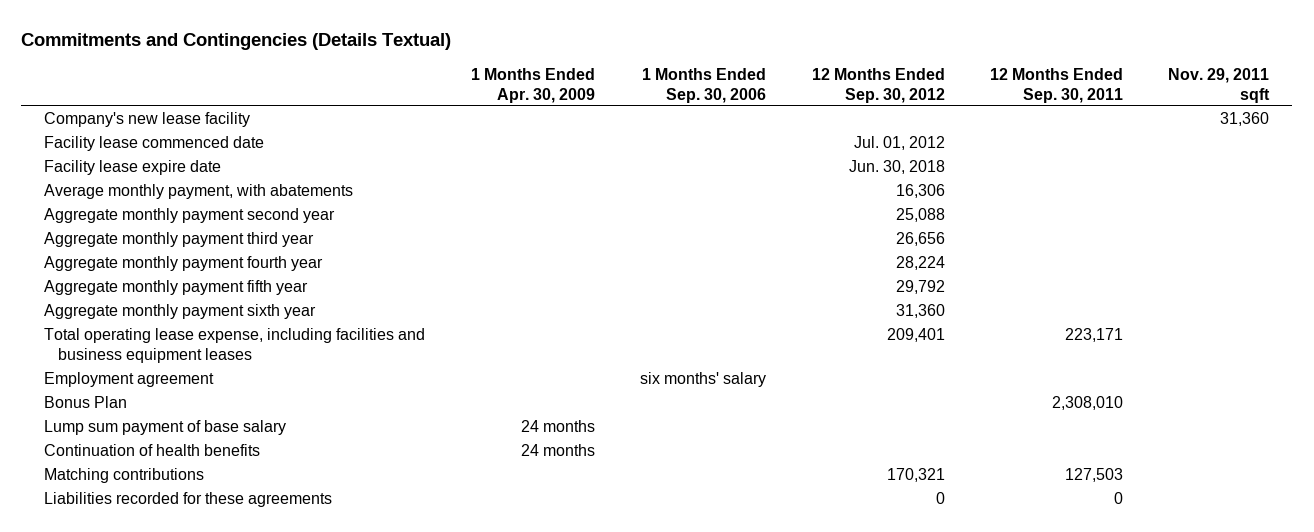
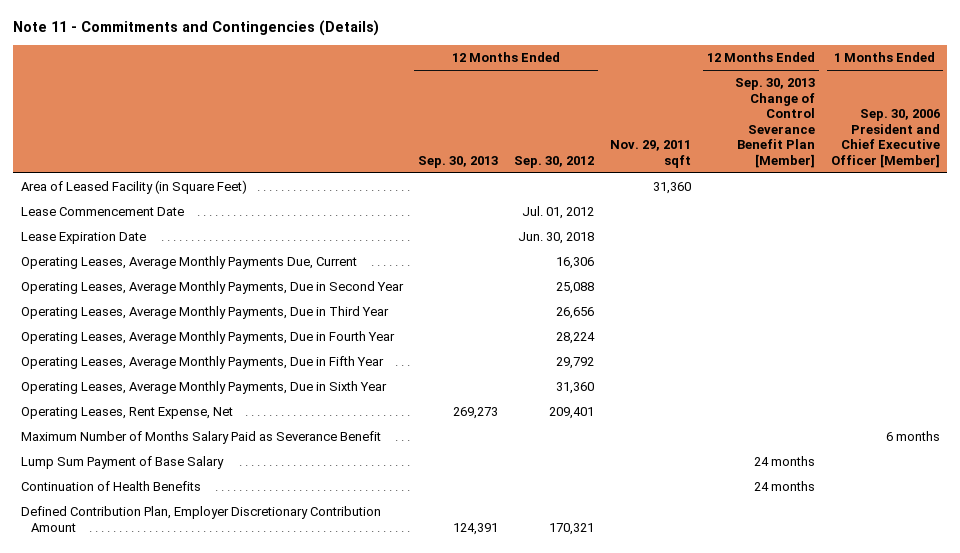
- Commitments and Contingencies (Details Textual)
+ Note 11 - Commitments and Contingencies (Details)
- | 1 Months Ended Apr. 30, 2009 | 1 Months Ended Sep. 30, 2006 | 12 Months Ended Sep. 30, 2012 | 12 Months Ended Sep. 30, 2011 | Nov. 29, 2011 sqft
+ | 12 Months Ended Sep. 30, 2013 | 12 Months Ended Sep. 30, 2012 | Nov. 29, 2011 sqft | 12 Months Ended Sep. 30, 2013 Change of Control Severance Benefit Plan [Member] | 1 Months Ended Sep. 30, 2006 President and Chief Executive Officer [Member]
- Company's new lease facility | | | | | 31,360
- Facility lease commenced date | | | Jul. 01, 2012 | |
- Facility lease expire date | | | Jun. 30, 2018 | |
- Average monthly payment, with abatements | | | 16,306 | |
- Aggregate monthly payment second year | | | 25,088 | |
- Aggregate monthly payment third year | | | 26,656 | |
- Aggregate monthly payment fourth year | | | 28,224 | |
- Aggregate monthly payment fifth year | | | 29,792 | |
- Aggregate monthly payment sixth year | | | 31,360 | |
- Total operating lease expense, including facilities and business equipment leases | | | 209,401 | 223,171 |
- Employment agreement | | six months' salary | | |
- Bonus Plan | | | | 2,308,010 |
- Lump sum payment of base salary | 24 months | | | |
- Continuation of health benefits | 24 months | | | |
- Matching contributions | | | 170,321 | 127,503 |
- Liabilities recorded for these agreements | | | 0 | 0 |
+ Area of Leased Facility (in Square Feet) | | | 31,360 | |
+ Lease Commencement Date | | Jul. 01, 2012 | | |
+ Lease Expiration Date | | Jun. 30, 2018 | | |
+ Operating Leases, Average Monthly Payments Due, Current | | 16,306 | | |
+ Operating Leases, Average Monthly Payments, Due in Second Year | | 25,088 | | |
+ Operating Leases, Average Monthly Payments, Due in Third Year | | 26,656 | | |
+ Operating Leases, Average Monthly Payments, Due in Fourth Year | | 28,224 | | |
+ Operating Leases, Average Monthly Payments, Due in Fifth Year | | 29,792 | | |
+ Operating Leases, Average Monthly Payments, Due in Sixth Year | | 31,360 | | |
+ Operating Leases, Rent Expense, Net | 269,273 | 209,401 | | |
+ Maximum Number of Months Salary Paid as Severance Benefit | | | | | 6 months
+ Lump Sum Payment of Base Salary | | | | 24 months |
+ Continuation of Health Benefits | | | | 24 months |
+ Defined Contribution Plan, Employer Discretionary Contribution Amount | 124,391 | 170,321 | | |

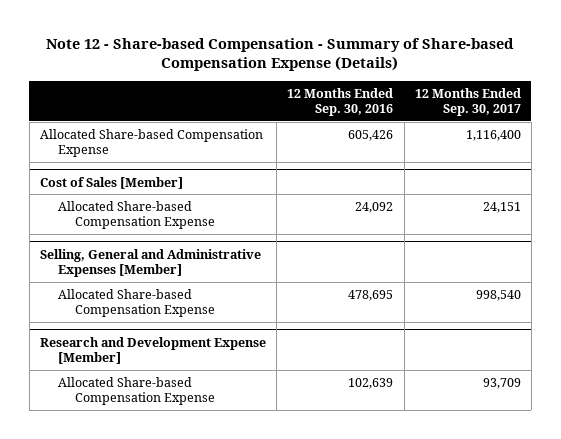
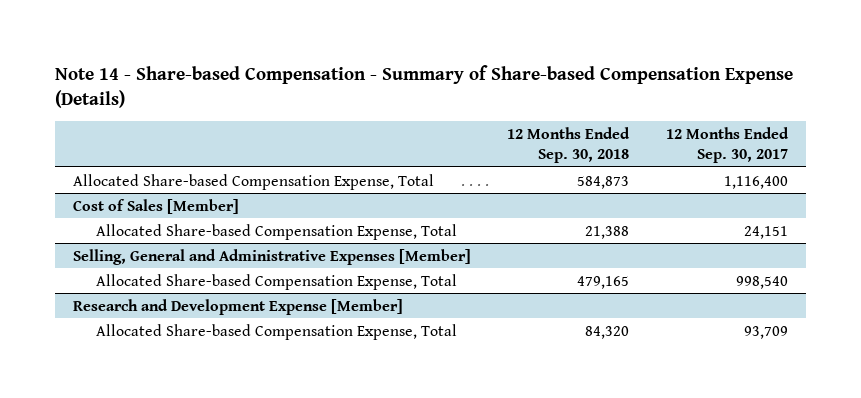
- Note 12 - Share-based Compensation - Summary of Share-based Compensation Expense (Details)
+ Note 14 - Share-based Compensation - Summary of Share-based Compensation Expense (Details)
- | 12 Months Ended Sep. 30, 2016 | 12 Months Ended Sep. 30, 2017
+ | 12 Months Ended Sep. 30, 2018 | 12 Months Ended Sep. 30, 2017
- Allocated Share-based Compensation Expense | 605,426 | 1,116,400
+ Allocated Share-based Compensation Expense, Total | 584,873 | 1,116,400
@ Cost of Sales [Member]
- Allocated Share-based Compensation Expense | 24,092 | 24,151
+ Allocated Share-based Compensation Expense, Total | 21,388 | 24,151
@ Selling, General and Administrative Expenses [Member]
- Allocated Share-based Compensation Expense | 478,695 | 998,540
+ Allocated Share-based Compensation Expense, Total | 479,165 | 998,540
@ Research and Development Expense [Member]
- Allocated Share-based Compensation Expense | 102,639 | 93,709
+ Allocated Share-based Compensation Expense, Total | 84,320 | 93,709

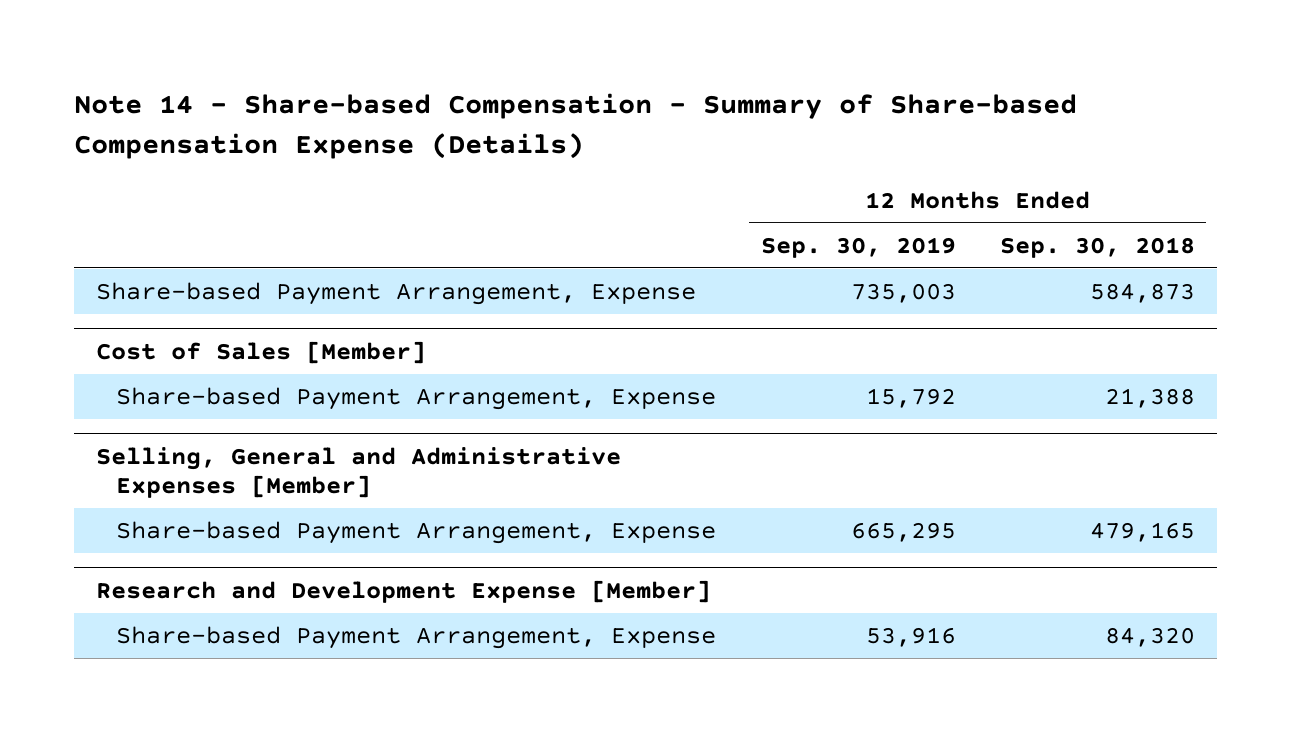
- | 12 Months Ended Sep. 30, 2018 | 12 Months Ended Sep. 30, 2017
+ | 12 Months Ended Sep. 30, 2019 | 12 Months Ended Sep. 30, 2018
- Allocated Share-based Compensation Expense, Total | 584,873 | 1,116,400
+ Share-based Payment Arrangement, Expense | 735,003 | 584,873
@ Cost of Sales [Member]
- Allocated Share-based Compensation Expense, Total | 21,388 | 24,151
+ Share-based Payment Arrangement, Expense | 15,792 | 21,388
@ Selling, General and Administrative Expenses [Member]
- Allocated Share-based Compensation Expense, Total | 479,165 | 998,540
+ Share-based Payment Arrangement, Expense | 665,295 | 479,165
@ Research and Development Expense [Member]
- Allocated Share-based Compensation Expense, Total | 84,320 | 93,709
+ Share-based Payment Arrangement, Expense | 53,916 | 84,320

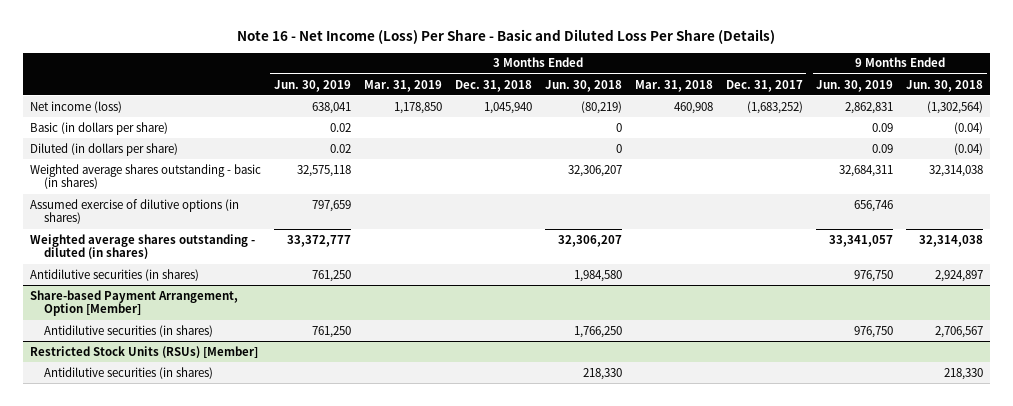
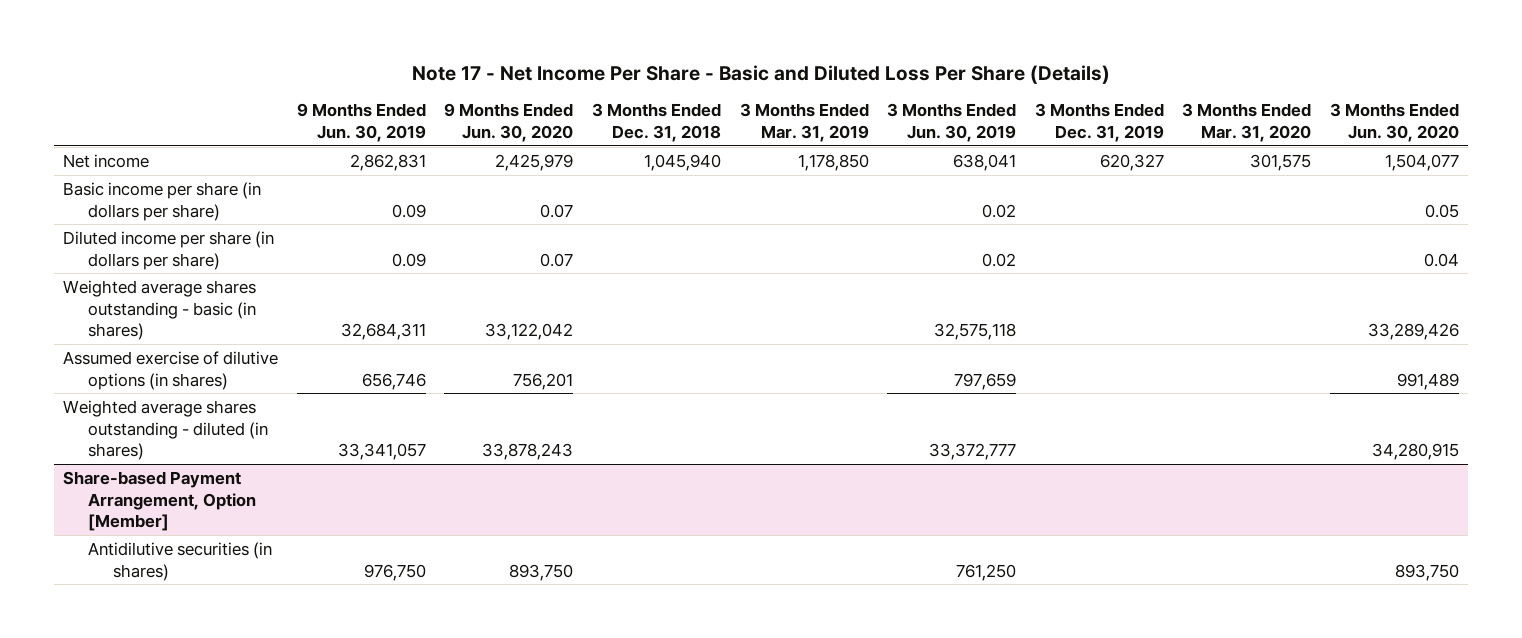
- Note 16 - Net Income (Loss) Per Share - Basic and Diluted Loss Per Share (Details)
+ Note 17 - Net Income Per Share - Basic and Diluted Loss Per Share (Details)
- | 3 Months Ended Jun. 30, 2019 | 3 Months Ended Mar. 31, 2019 | 3 Months Ended Dec. 31, 2018 | 3 Months Ended Jun. 30, 2018 | 3 Months Ended Mar. 31, 2018 | 3 Months Ended Dec. 31, 2017 | 9 Months Ended Jun. 30, 2019 | 9 Months Ended Jun. 30, 2018
+ | 9 Months Ended Jun. 30, 2019 | 9 Months Ended Jun. 30, 2020 | 3 Months Ended Dec. 31, 2018 | 3 Months Ended Mar. 31, 2019 | 3 Months Ended Jun. 30, 2019 | 3 Months Ended Dec. 31, 2019 | 3 Months Ended Mar. 31, 2020 | 3 Months Ended Jun. 30, 2020
- Net income (loss) | 638,041 | 1,178,850 | 1,045,940 | (80,219) | 460,908 | (1,683,252) | 2,862,831 | (1,302,564)
- Basic (in dollars per share) | 0.02 | | | 0 | | | 0.09 | (0.04)
- Diluted (in dollars per share) | 0.02 | | | 0 | | | 0.09 | (0.04)
+ Net income | 2,862,831 | 2,425,979 | 1,045,940 | 1,178,850 | 638,041 | 620,327 | 301,575 | 1,504,077
+ Basic income per share (in dollars per share) | 0.09 | 0.07 | | | 0.02 | | | 0.05
+ Diluted income per share (in dollars per share) | 0.09 | 0.07 | | | 0.02 | | | 0.04
- Antidilutive securities (in shares) | 761,250 | | | 1,984,580 | | | 976,750 | 2,924,897
- Restricted Stock Units (RSUs) [Member]
- Antidilutive securities (in shares) | | | | 218,330 | | | | 218,330

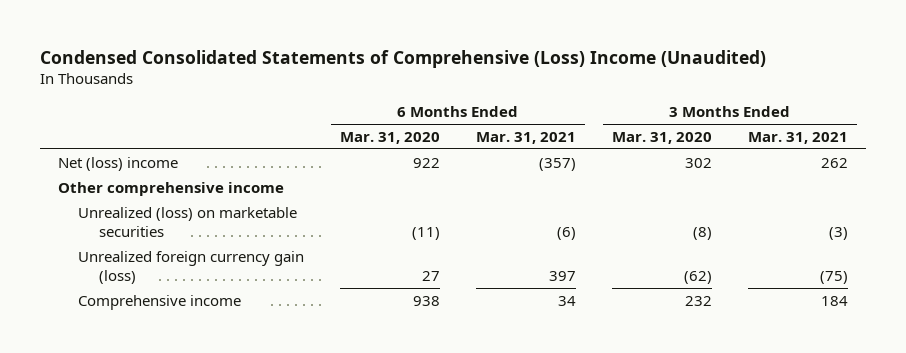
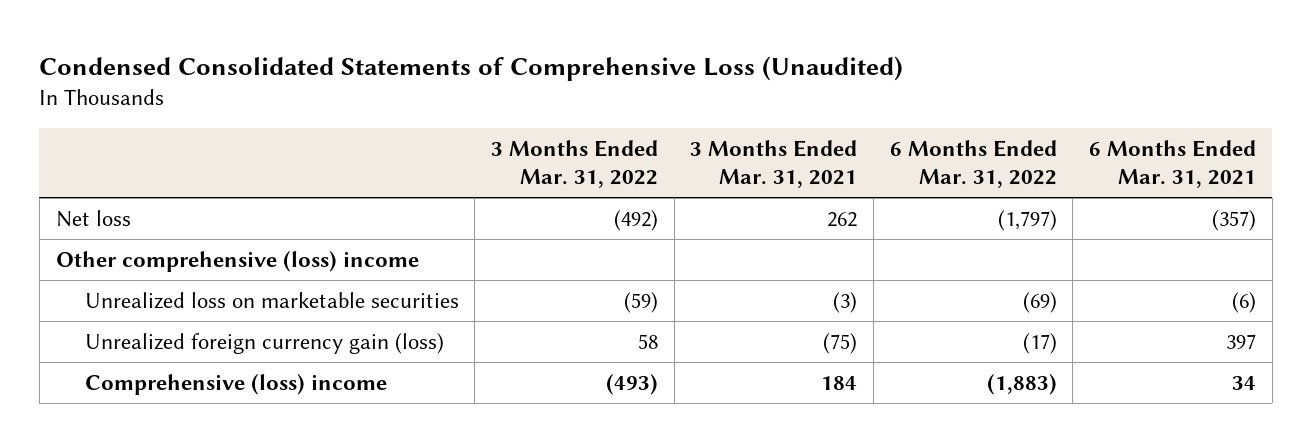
- Condensed Consolidated Statements of Comprehensive (Loss) Income (Unaudited)
+ Condensed Consolidated Statements of Comprehensive Loss (Unaudited)
- | 6 Months Ended Mar. 31, 2020 | 6 Months Ended Mar. 31, 2021 | 3 Months Ended Mar. 31, 2020 | 3 Months Ended Mar. 31, 2021
+ | 3 Months Ended Mar. 31, 2022 | 3 Months Ended Mar. 31, 2021 | 6 Months Ended Mar. 31, 2022 | 6 Months Ended Mar. 31, 2021
- Net (loss) income | 922 | (357) | 302 | 262
- Other comprehensive income
- Unrealized (loss) on marketable securities | (11) | (6) | (8) | (3)
+ Net loss | (492) | 262 | (1,797) | (357)
+ Other comprehensive (loss) income
+ Unrealized loss on marketable securities | (59) | (3) | (69) | (6)
- Comprehensive income | 938 | 34 | 232 | 184
+ Comprehensive (loss) income | (493) | 184 | (1,883) | 34

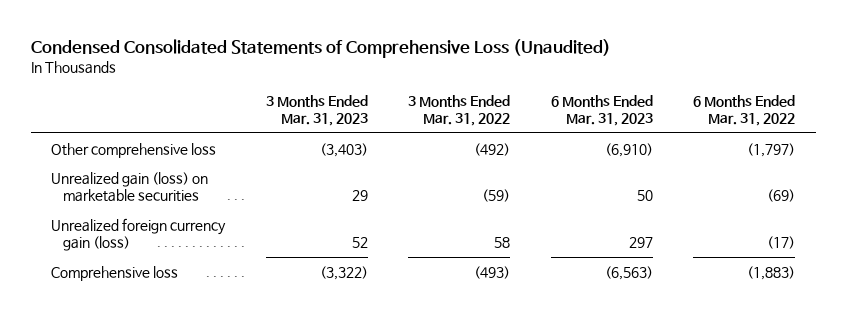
- | 3 Months Ended Mar. 31, 2022 | 3 Months Ended Mar. 31, 2021 | 6 Months Ended Mar. 31, 2022 | 6 Months Ended Mar. 31, 2021
+ | 3 Months Ended Mar. 31, 2023 | 3 Months Ended Mar. 31, 2022 | 6 Months Ended Mar. 31, 2023 | 6 Months Ended Mar. 31, 2022
- Net loss | (492) | 262 | (1,797) | (357)
- Other comprehensive (loss) income
- Unrealized loss on marketable securities | (59) | (3) | (69) | (6)
+ Other comprehensive loss | (3,403) | (492) | (6,910) | (1,797)
+ Unrealized gain (loss) on marketable securities | 29 | (59) | 50 | (69)
- Comprehensive (loss) income | (493) | 184 | (1,883) | 34
+ Comprehensive loss | (3,322) | (493) | (6,563) | (1,883)

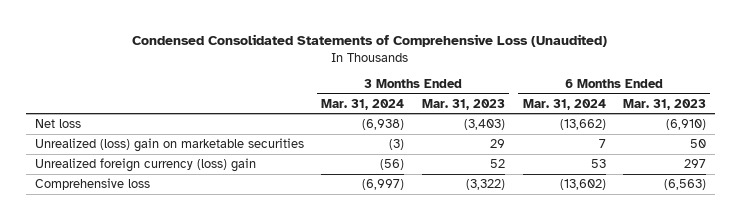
- | 3 Months Ended Mar. 31, 2023 | 3 Months Ended Mar. 31, 2022 | 6 Months Ended Mar. 31, 2023 | 6 Months Ended Mar. 31, 2022
+ | 3 Months Ended Mar. 31, 2024 | 3 Months Ended Mar. 31, 2023 | 6 Months Ended Mar. 31, 2024 | 6 Months Ended Mar. 31, 2023
- Other comprehensive loss | (3,403) | (492) | (6,910) | (1,797)
- Unrealized gain (loss) on marketable securities | 29 | (59) | 50 | (69)
- Unrealized foreign currency gain (loss) | 52 | 58 | 297 | (17)
+ Net loss | (6,938) | (3,403) | (13,662) | (6,910)
+ Unrealized (loss) gain on marketable securities | (3) | 29 | 7 | 50
+ Unrealized foreign currency (loss) gain | (56) | 52 | 53 | 297

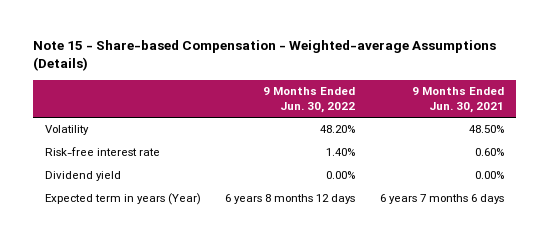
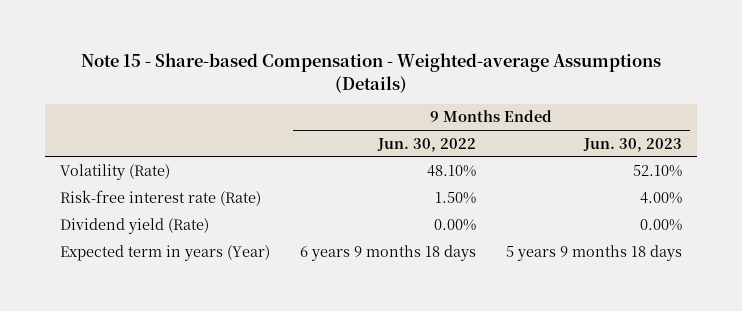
- | 9 Months Ended Jun. 30, 2022 | 9 Months Ended Jun. 30, 2021
+ | 9 Months Ended Jun. 30, 2022 | 9 Months Ended Jun. 30, 2023
- Volatility | 48.20% | 48.50%
- Risk-free interest rate | 1.40% | 0.60%
- Dividend yield | 0.00% | 0.00%
- Expected term in years (Year) | 6 years 8 months 12 days | 6 years 7 months 6 days
+ Volatility (Rate) | 48.10% | 52.10%
+ Risk-free interest rate (Rate) | 1.50% | 4.00%
+ Dividend yield (Rate) | 0.00% | 0.00%
+ Expected term in years (Year) | 6 years 9 months 18 days | 5 years 9 months 18 days

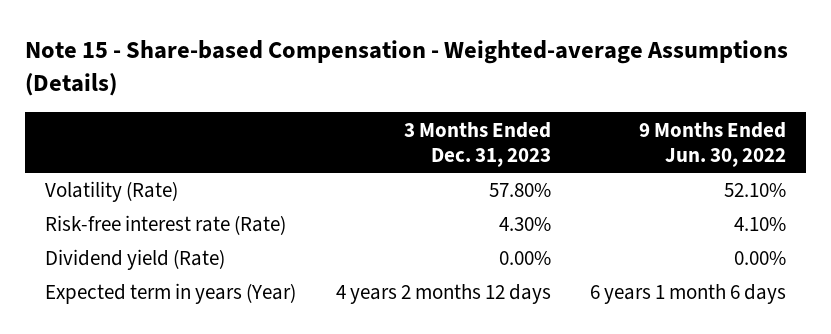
- | 9 Months Ended Jun. 30, 2022 | 9 Months Ended Jun. 30, 2023
+ | 3 Months Ended Dec. 31, 2023 | 9 Months Ended Jun. 30, 2022
- Volatility (Rate) | 48.10% | 52.10%
- Risk-free interest rate (Rate) | 1.50% | 4.00%
+ Volatility (Rate) | 57.80% | 52.10%
+ Risk-free interest rate (Rate) | 4.30% | 4.10%
- Expected term in years (Year) | 6 years 9 months 18 days | 5 years 9 months 18 days
+ Expected term in years (Year) | 4 years 2 months 12 days | 6 years 1 month 6 days

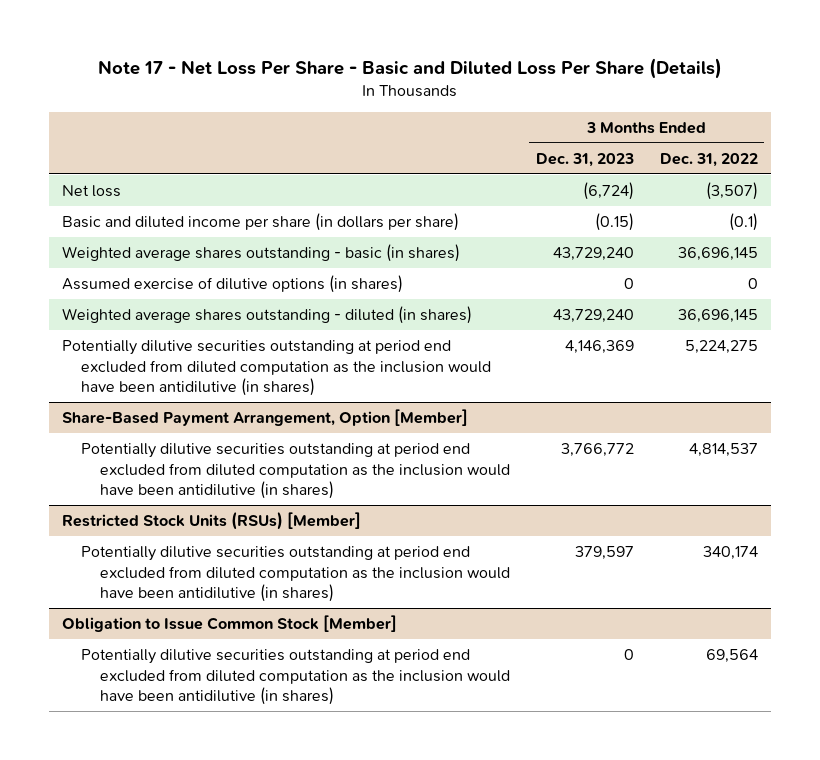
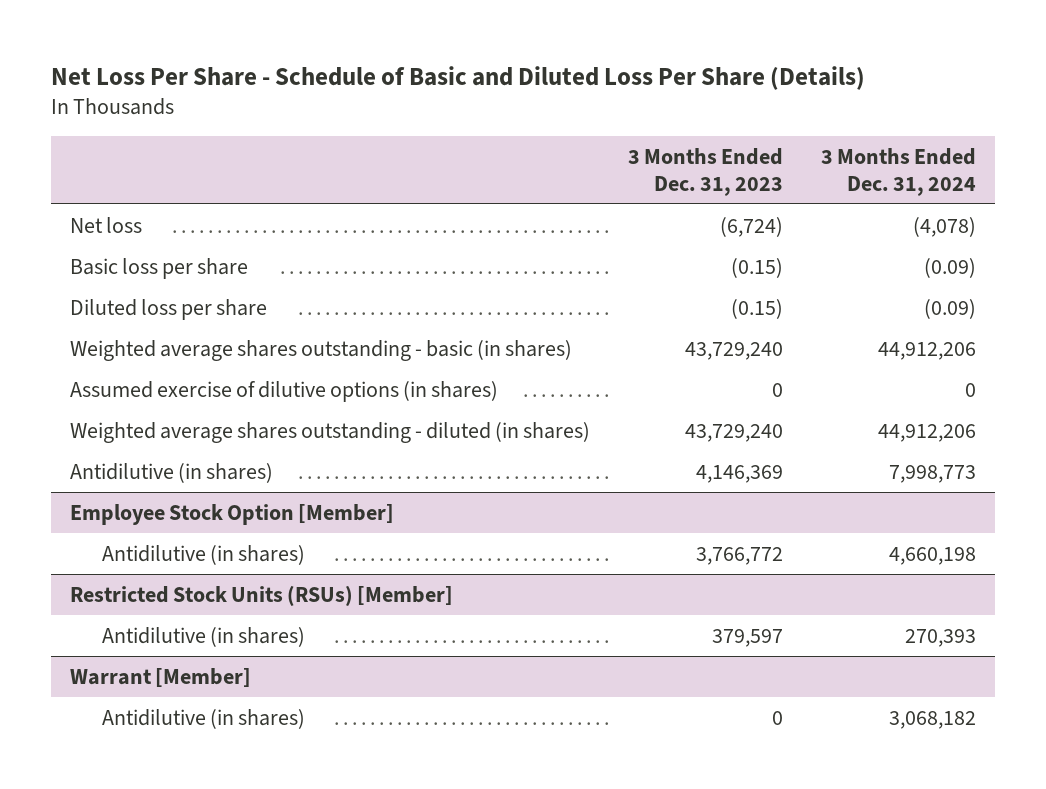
- Note 17 - Net Loss Per Share - Basic and Diluted Loss Per Share (Details)
+ Net Loss Per Share - Schedule of Basic and Diluted Loss Per Share (Details)
- | 3 Months Ended Dec. 31, 2023 | 3 Months Ended Dec. 31, 2022
+ | 3 Months Ended Dec. 31, 2023 | 3 Months Ended Dec. 31, 2024
- Basic and diluted income per share (in dollars per share) | (0.15) | (0.1)
+ Basic loss per share | (0.15) | (0.09)
+ Diluted loss per share | (0.15) | (0.09)
- Potentially dilutive securities outstanding at period end excluded from diluted computation as the inclusion would have been antidilutive (in shares) | 4,146,369 | 5,224,275
- Share-Based Payment Arrangement, Option [Member]
- Potentially dilutive securities outstanding at period end excluded from diluted computation as the inclusion would have been antidilutive (in shares) | 3,766,772 | 4,814,537
+ Antidilutive (in shares) | 4,146,369 | 7,998,773
+ Employee Stock Option [Member]
+ Antidilutive (in shares) | 3,766,772 | 4,660,198
@ Restricted Stock Units (RSUs) [Member]
- Potentially dilutive securities outstanding at period end excluded from diluted computation as the inclusion would have been antidilutive (in shares) | 379,597 | 340,174
- Obligation to Issue Common Stock [Member]
- Potentially dilutive securities outstanding at period end excluded from diluted computation as the inclusion would have been antidilutive (in shares) | 0 | 69,564
@ Restricted Stock Units (RSUs) [Member]
+ Antidilutive (in shares) | 379,597 | 270,393
+ Warrant [Member]
+ Antidilutive (in shares) | 0 | 3,068,182

